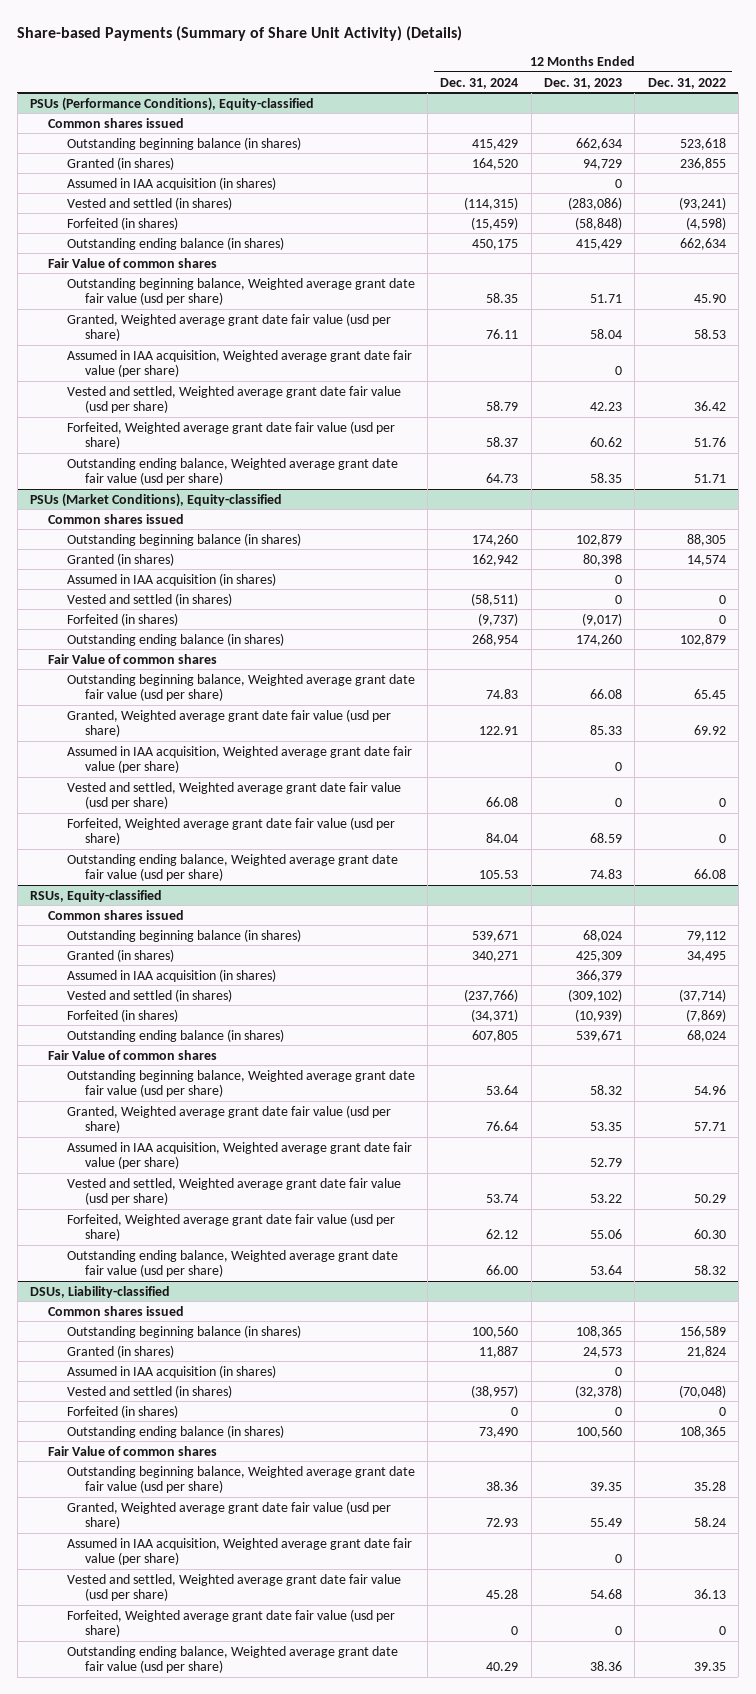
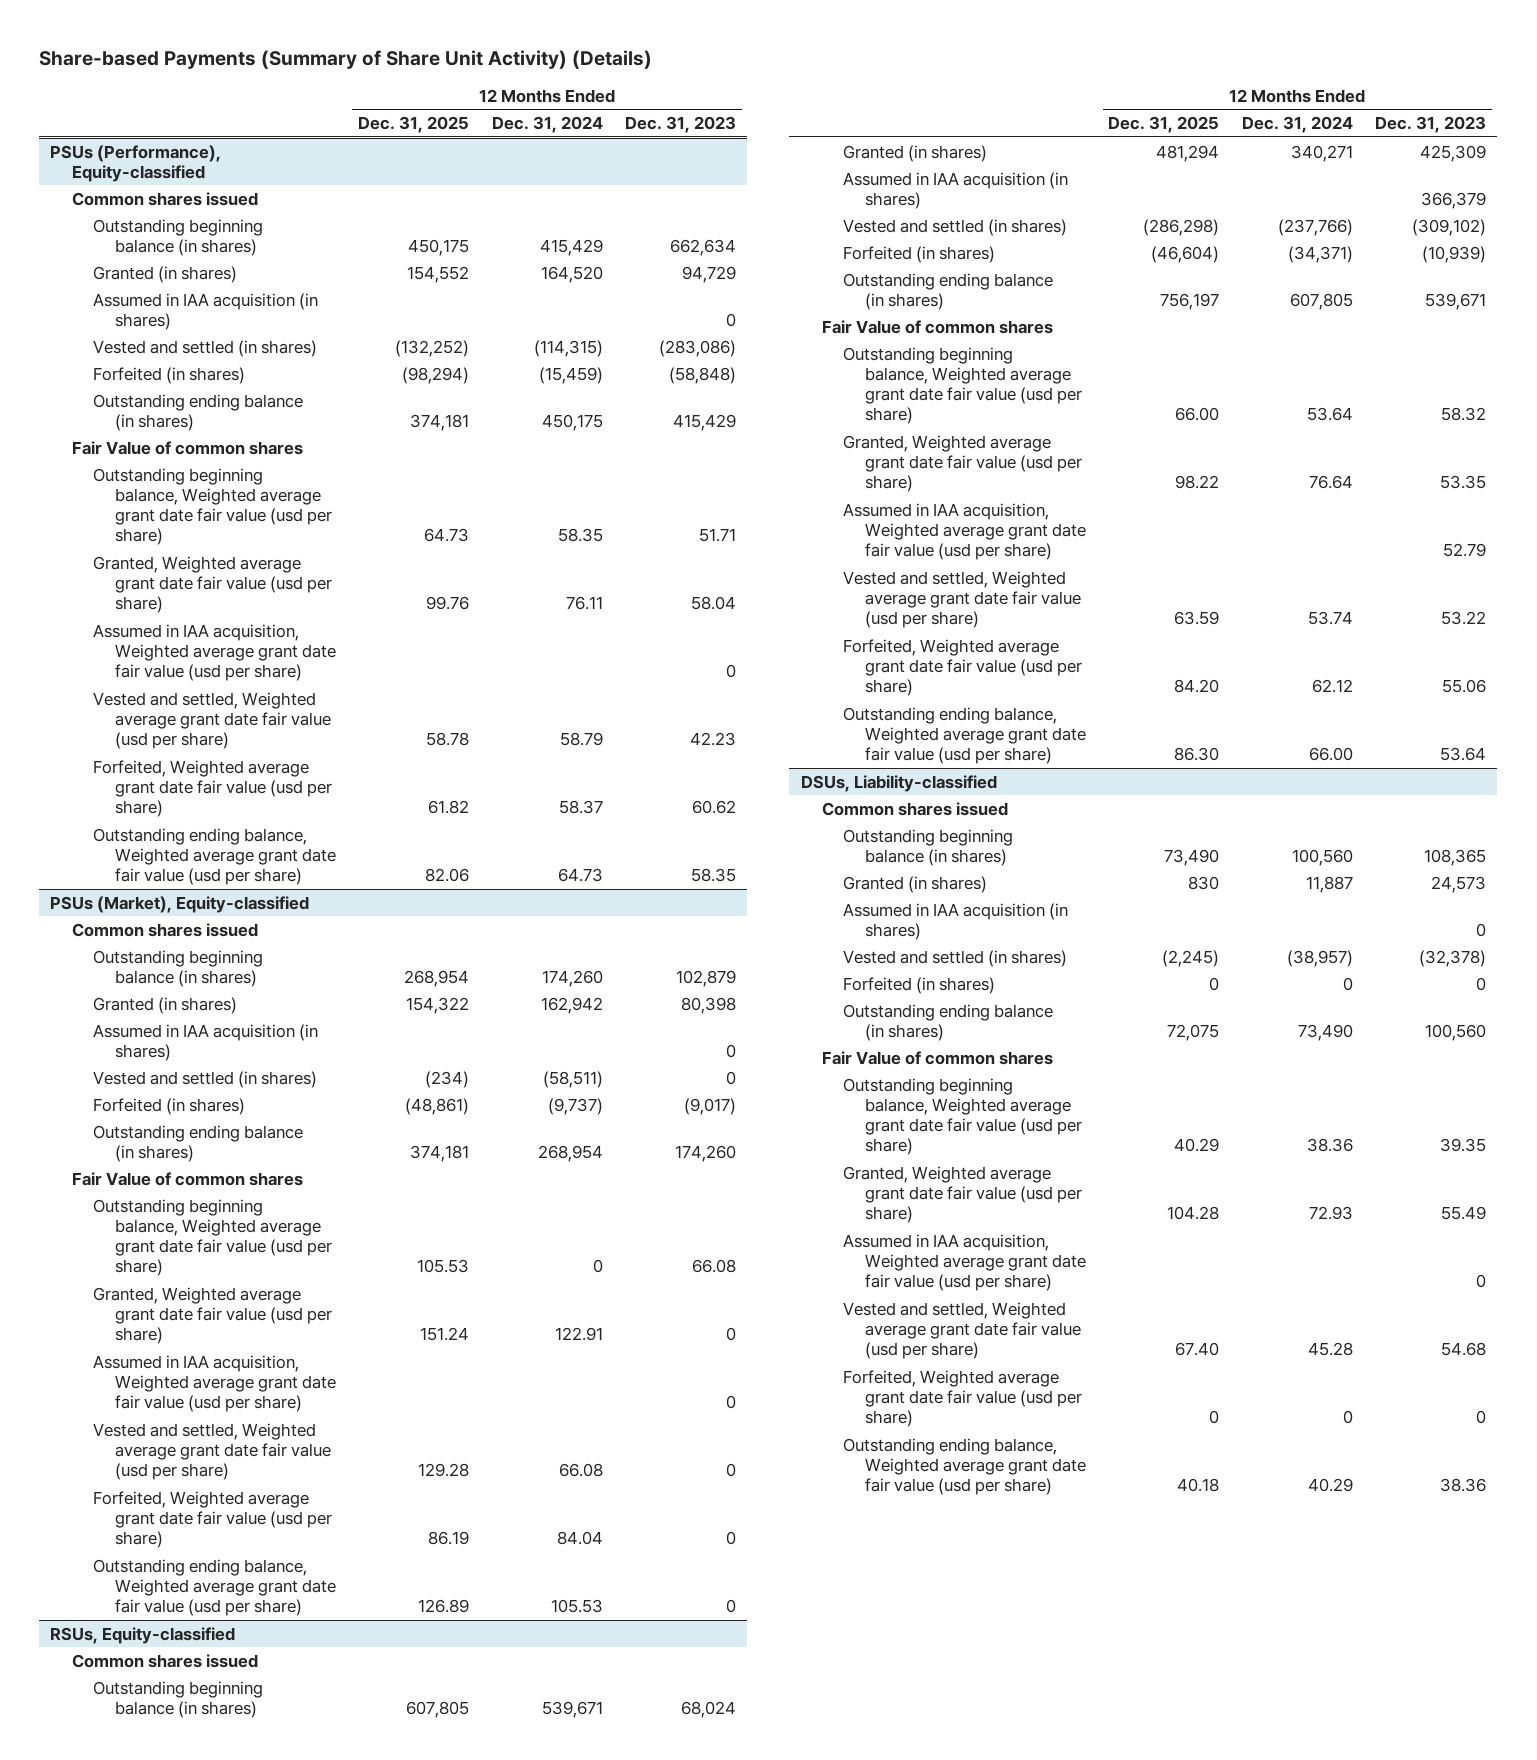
- | 12 Months Ended Dec. 31, 2024 | 12 Months Ended Dec. 31, 2023 | 12 Months Ended Dec. 31, 2022
+ | 12 Months Ended Dec. 31, 2025 | 12 Months Ended Dec. 31, 2024 | 12 Months Ended Dec. 31, 2023
- PSUs (Performance Conditions), Equity-classified
+ PSUs (Performance), Equity-classified
- Assumed in IAA acquisition, Weighted average grant date fair value (per share) | | 0 |
+ Assumed in IAA acquisition, Weighted average grant date fair value (usd per share) | | | 0
- PSUs (Market Conditions), Equity-classified
+ PSUs (Market), Equity-classified
- Outstanding beginning balance, Weighted average grant date fair value (usd per share) | 74.83 | 66.08 | 65.45
- Granted, Weighted average grant date fair value (usd per share) | 122.91 | 85.33 | 69.92
- Assumed in IAA acquisition, Weighted average grant date fair value (per share) | | 0 |
+ Outstanding beginning balance, Weighted average grant date fair value (usd per share) | 105.53 | 0 | 66.08
+ Granted, Weighted average grant date fair value (usd per share) | 151.24 | 122.91 | 0
+ Assumed in IAA acquisition, Weighted average grant date fair value (usd per share) | | | 0
- Forfeited, Weighted average grant date fair value (usd per share) | 84.04 | 68.59 | 0
- Outstanding ending balance, Weighted average grant date fair value (usd per share) | 105.53 | 74.83 | 66.08
+ Forfeited, Weighted average grant date fair value (usd per share) | 86.19 | 84.04 | 0
+ Outstanding ending balance, Weighted average grant date fair value (usd per share) | 126.89 | 105.53 | 0
@ RSUs, Equity-classified
- Assumed in IAA acquisition, Weighted average grant date fair value (per share) | | 52.79 |
+ Assumed in IAA acquisition, Weighted average grant date fair value (usd per share) | | | 52.79
@ DSUs, Liability-classified
- Assumed in IAA acquisition, Weighted average grant date fair value (per share) | | 0 |
+ Assumed in IAA acquisition, Weighted average grant date fair value (usd per share) | | | 0

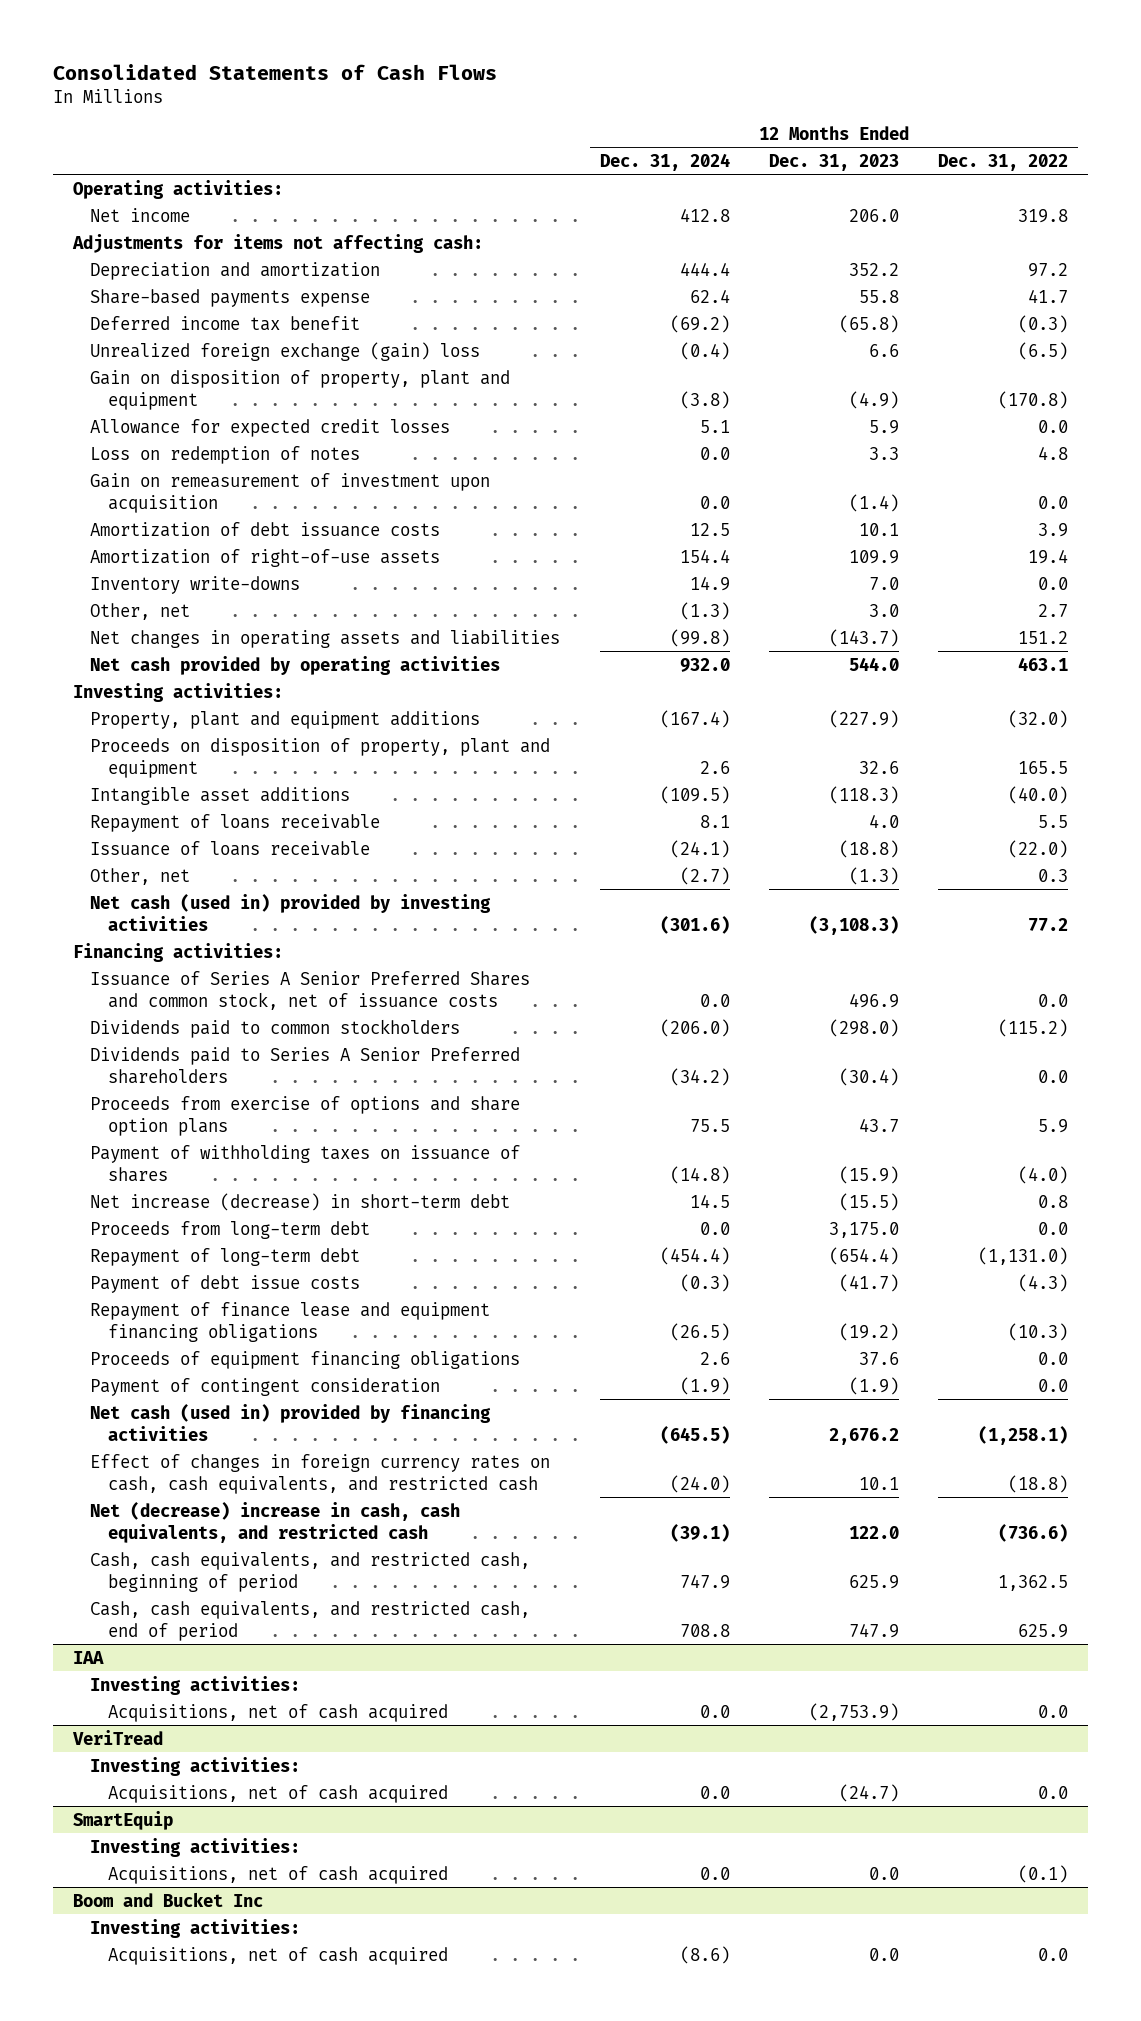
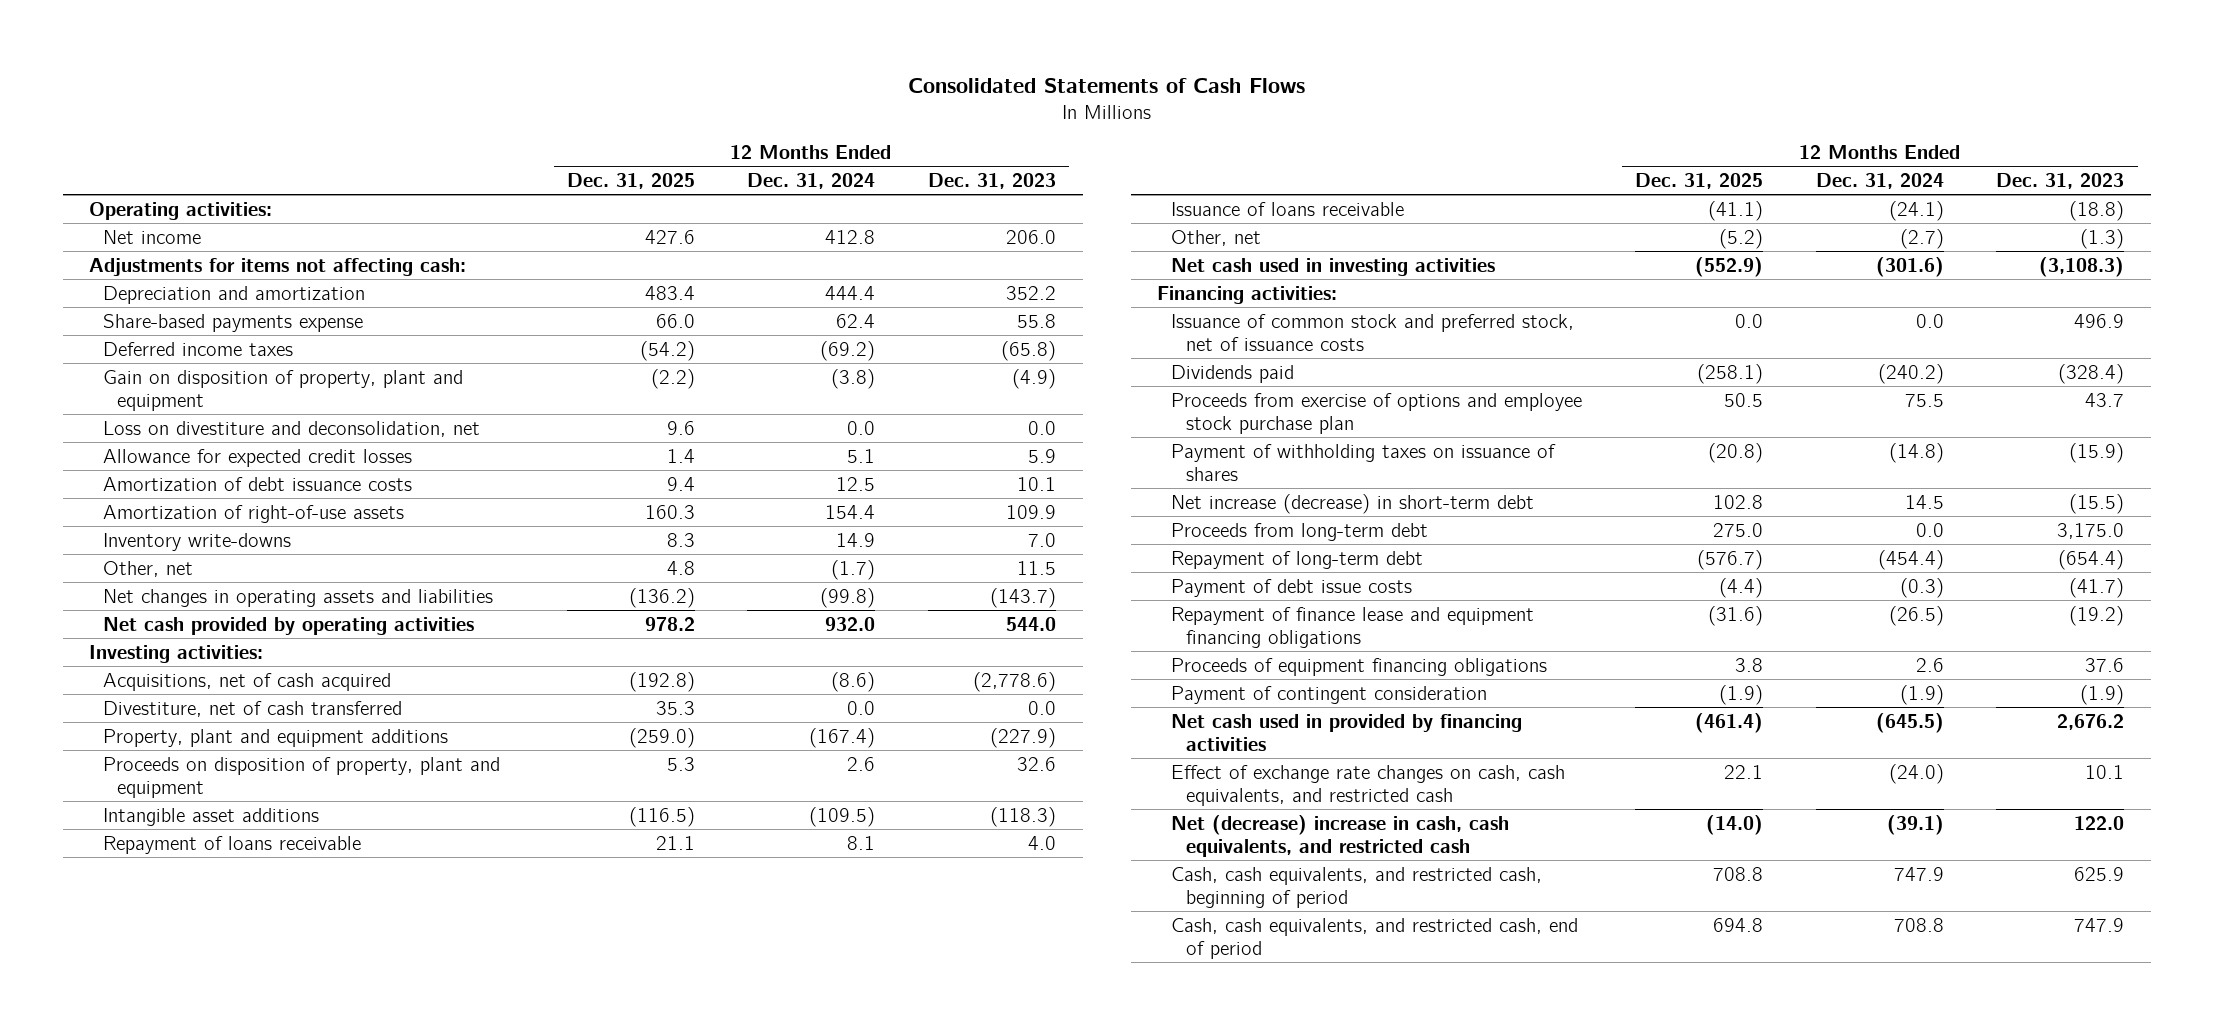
- | 12 Months Ended Dec. 31, 2024 | 12 Months Ended Dec. 31, 2023 | 12 Months Ended Dec. 31, 2022
+ | 12 Months Ended Dec. 31, 2025 | 12 Months Ended Dec. 31, 2024 | 12 Months Ended Dec. 31, 2023
- Deferred income tax benefit | (69.2) | (65.8) | (0.3)
- Unrealized foreign exchange (gain) loss | (0.4) | 6.6 | (6.5)
+ Deferred income taxes | (54.2) | (69.2) | (65.8)
+ Loss on divestiture and deconsolidation, net | 9.6 | 0.0 | 0.0
- Loss on redemption of notes | 0.0 | 3.3 | 4.8
- Gain on remeasurement of investment upon acquisition | 0.0 | (1.4) | 0.0
- Other, net | (1.3) | 3.0 | 2.7
+ Other, net | 4.8 | (1.7) | 11.5
+ Acquisitions, net of cash acquired | (192.8) | (8.6) | (2,778.6)
+ Divestiture, net of cash transferred | 35.3 | 0.0 | 0.0
- Net cash (used in) provided by investing activities | (301.6) | (3,108.3) | 77.2
+ Net cash used in investing activities | (552.9) | (301.6) | (3,108.3)
- Issuance of Series A Senior Preferred Shares and common stock, net of issuance costs | 0.0 | 496.9 | 0.0
- Dividends paid to common stockholders | (206.0) | (298.0) | (115.2)
- Dividends paid to Series A Senior Preferred shareholders | (34.2) | (30.4) | 0.0
- Proceeds from exercise of options and share option plans | 75.5 | 43.7 | 5.9
+ Issuance of common stock and preferred stock, net of issuance costs | 0.0 | 0.0 | 496.9
+ Dividends paid | (258.1) | (240.2) | (328.4)
+ Proceeds from exercise of options and employee stock purchase plan | 50.5 | 75.5 | 43.7
- Net cash (used in) provided by financing activities | (645.5) | 2,676.2 | (1,258.1)
- Effect of changes in foreign currency rates on cash, cash equivalents, and restricted cash | (24.0) | 10.1 | (18.8)
+ Net cash used in provided by financing activities | (461.4) | (645.5) | 2,676.2
+ Effect of exchange rate changes on cash, cash equivalents, and restricted cash | 22.1 | (24.0) | 10.1
- IAA
- Investing activities:
- Acquisitions, net of cash acquired | 0.0 | (2,753.9) | 0.0
- VeriTread
- Investing activities:
- Acquisitions, net of cash acquired | 0.0 | (24.7) | 0.0
- SmartEquip
- Investing activities:
- Acquisitions, net of cash acquired | 0.0 | 0.0 | (0.1)
- Boom and Bucket Inc
- Investing activities:
- Acquisitions, net of cash acquired | (8.6) | 0.0 | 0.0

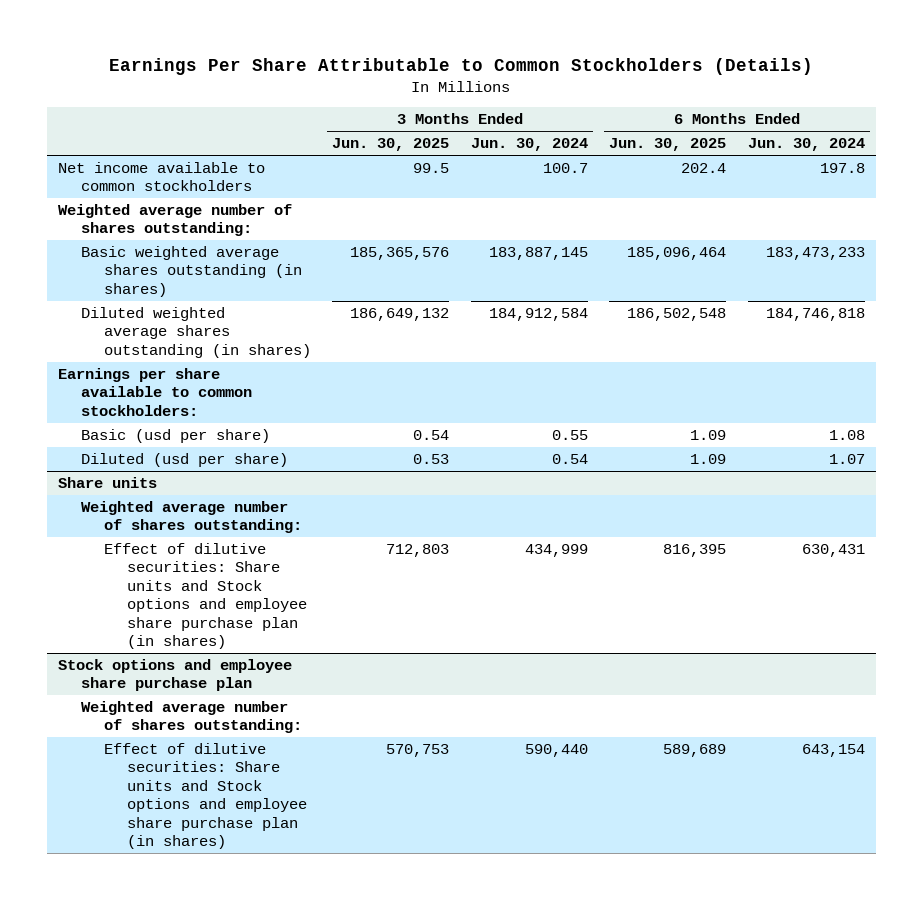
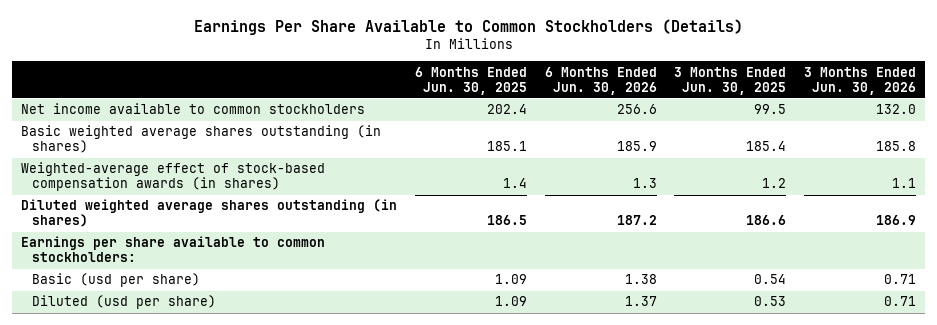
- Earnings Per Share Attributable to Common Stockholders (Details)
+ Earnings Per Share Available to Common Stockholders (Details)
- | 3 Months Ended Jun. 30, 2025 | 3 Months Ended Jun. 30, 2024 | 6 Months Ended Jun. 30, 2025 | 6 Months Ended Jun. 30, 2024
+ | 6 Months Ended Jun. 30, 2025 | 6 Months Ended Jun. 30, 2026 | 3 Months Ended Jun. 30, 2025 | 3 Months Ended Jun. 30, 2026
- Weighted average number of shares outstanding:
- Basic weighted average shares outstanding (in shares) | 185,365,576 | 183,887,145 | 185,096,464 | 183,473,233
- Diluted weighted average shares outstanding (in shares) | 186,649,132 | 184,912,584 | 186,502,548 | 184,746,818
+ Basic weighted average shares outstanding (in shares) | 185.1 | 185.9 | 185.4 | 185.8
+ Weighted-average effect of stock-based compensation awards (in shares) | 1.4 | 1.3 | 1.2 | 1.1
+ Diluted weighted average shares outstanding (in shares) | 186.5 | 187.2 | 186.6 | 186.9
- Share units
- Weighted average number of shares outstanding:
- Effect of dilutive securities: Share units and Stock options and employee share purchase plan (in shares) | 712,803 | 434,999 | 816,395 | 630,431
- Stock options and employee share purchase plan
- Weighted average number of shares outstanding:
- Effect of dilutive securities: Share units and Stock options and employee share purchase plan (in shares) | 570,753 | 590,440 | 589,689 | 643,154

